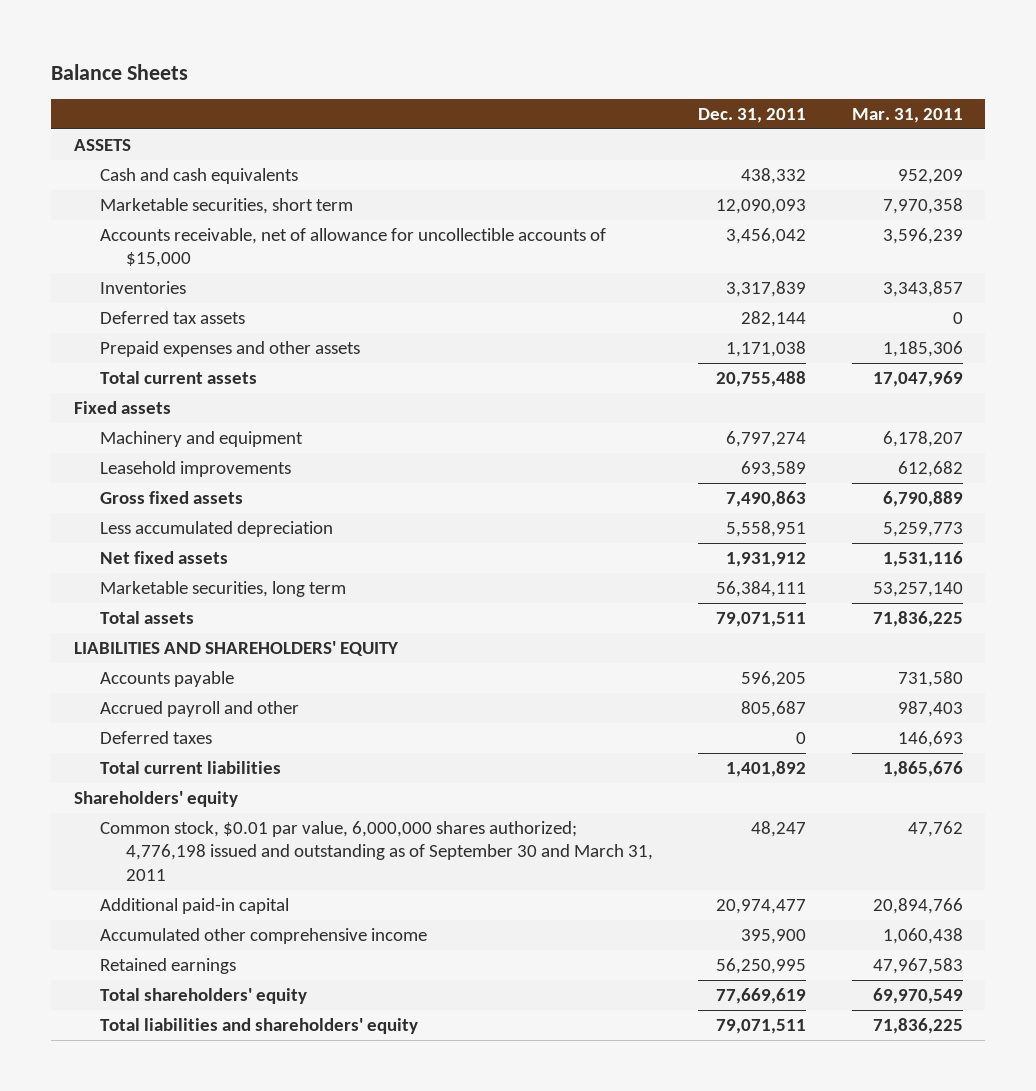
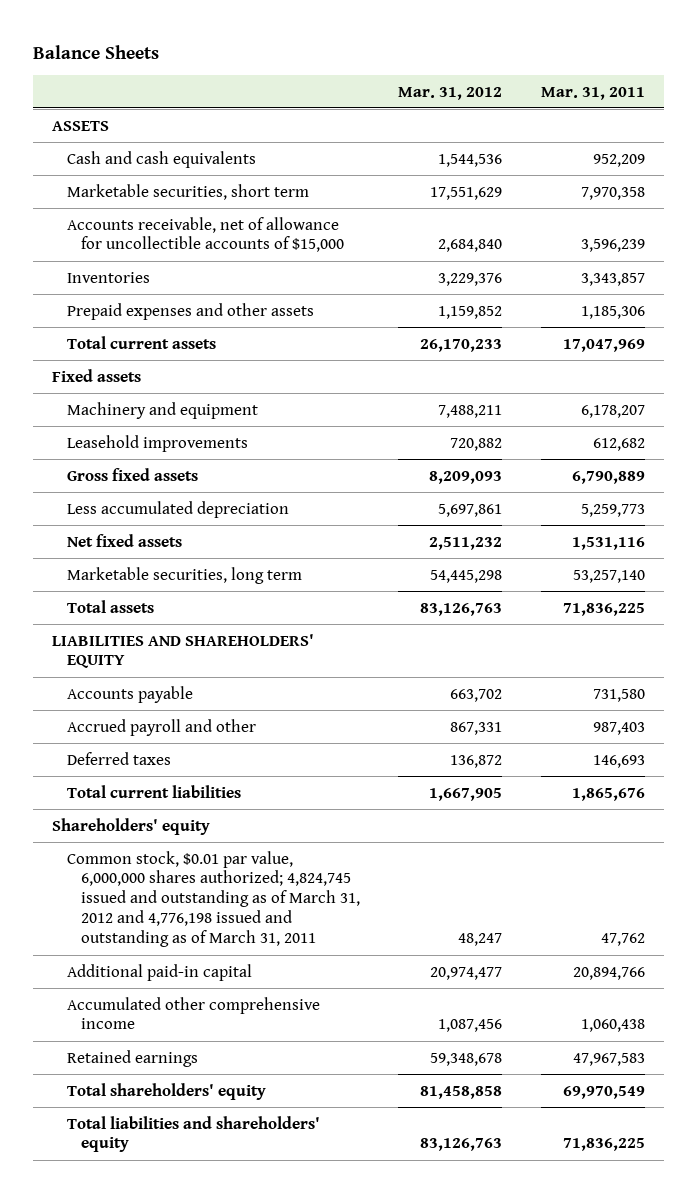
- | Dec. 31, 2011 | Mar. 31, 2011
+ | Mar. 31, 2012 | Mar. 31, 2011
- Deferred tax assets | 282,144 | 0
- Common stock, $0.01 par value, 6,000,000 shares authorized; 4,776,198 issued and outstanding as of September 30 and March 31, 2011 | 48,247 | 47,762
+ Common stock, $0.01 par value, 6,000,000 shares authorized; 4,824,745 issued and outstanding as of March 31, 2012 and 4,776,198 issued and outstanding as of March 31, 2011 | 48,247 | 47,762

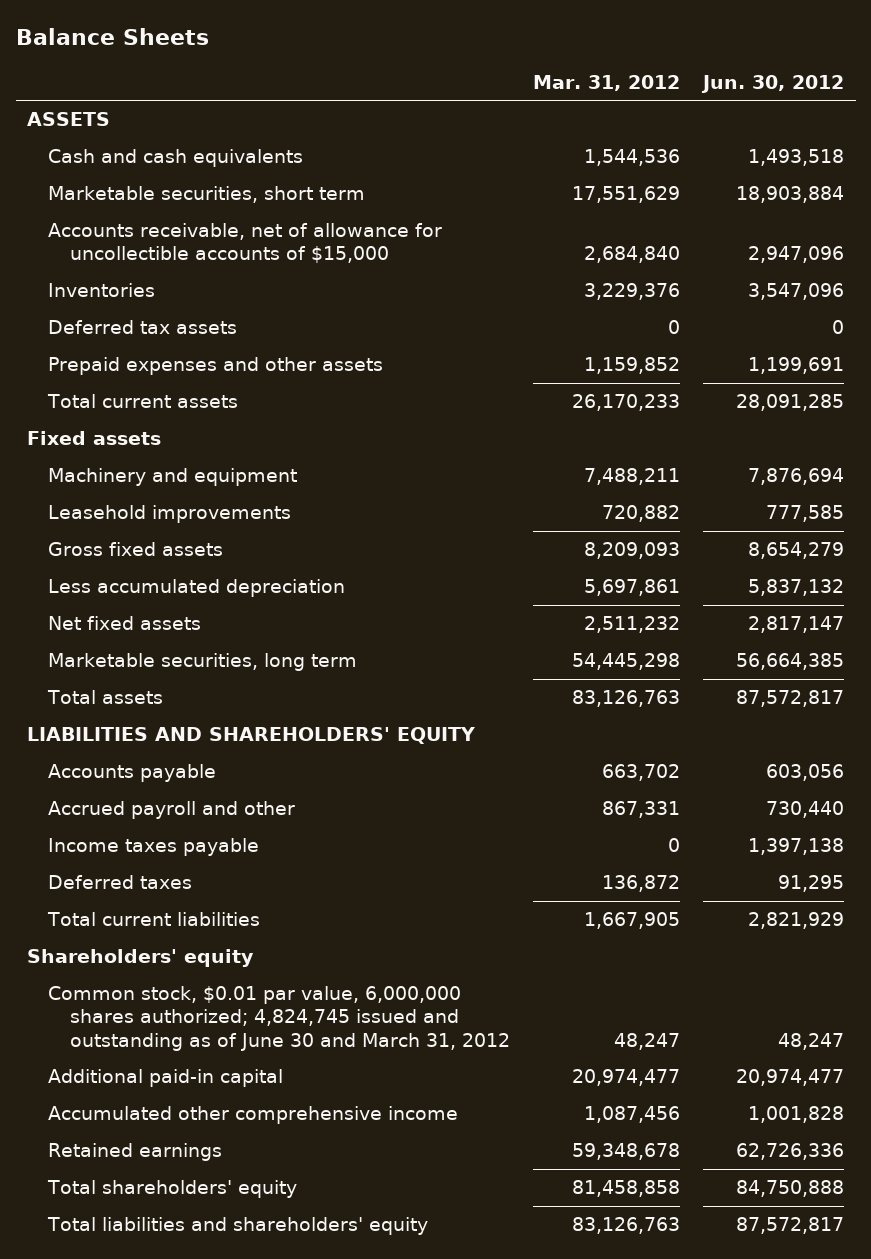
- | Mar. 31, 2012 | Mar. 31, 2011
+ | Mar. 31, 2012 | Jun. 30, 2012
+ Deferred tax assets | 0 | 0
+ Income taxes payable | 0 | 1,397,138
- Common stock, $0.01 par value, 6,000,000 shares authorized; 4,824,745 issued and outstanding as of March 31, 2012 and 4,776,198 issued and outstanding as of March 31, 2011 | 48,247 | 47,762
+ Common stock, $0.01 par value, 6,000,000 shares authorized; 4,824,745 issued and outstanding as of June 30 and March 31, 2012 | 48,247 | 48,247

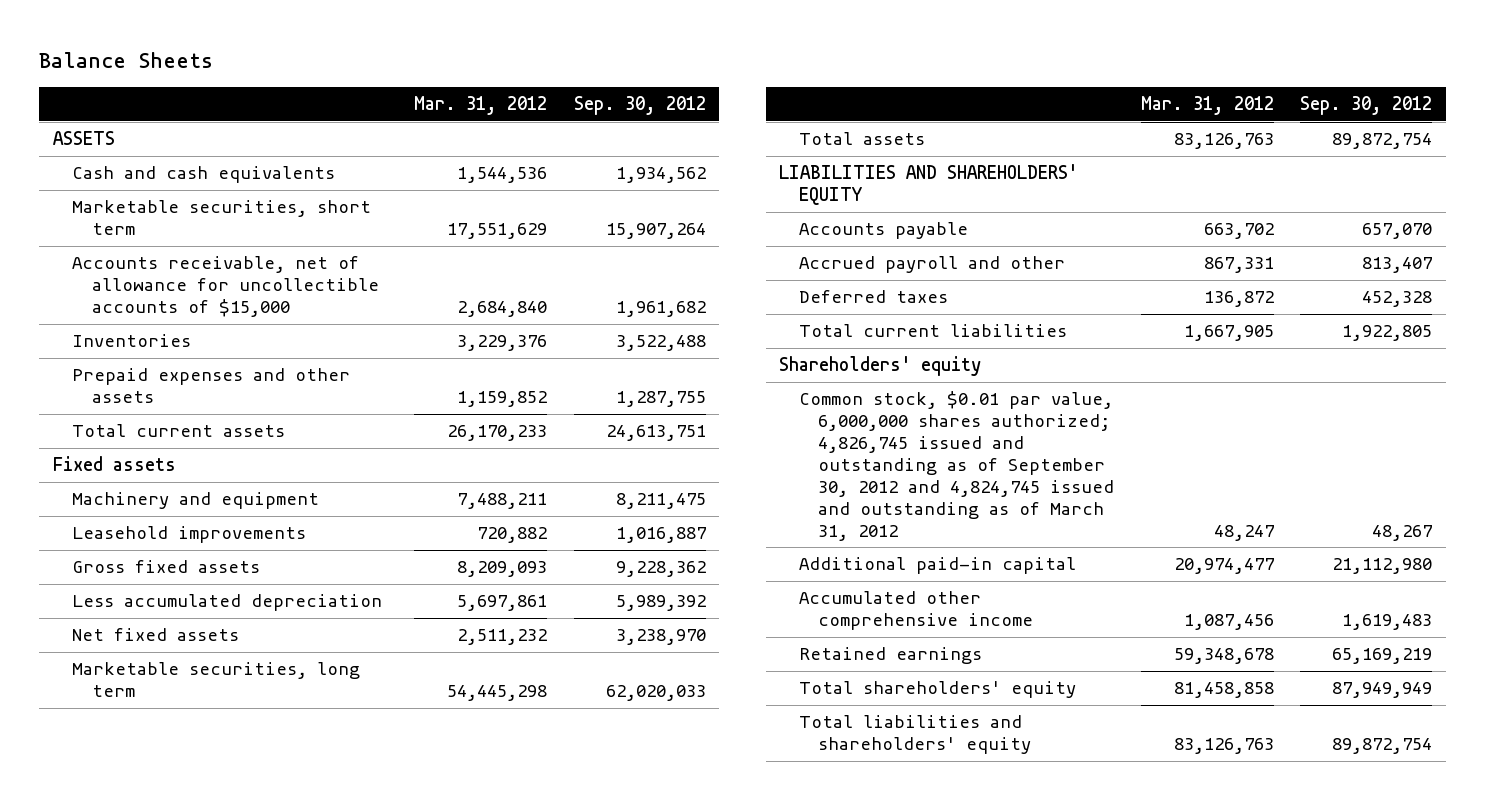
- | Mar. 31, 2012 | Jun. 30, 2012
+ | Mar. 31, 2012 | Sep. 30, 2012
- Deferred tax assets | 0 | 0
- Income taxes payable | 0 | 1,397,138
- Common stock, $0.01 par value, 6,000,000 shares authorized; 4,824,745 issued and outstanding as of June 30 and March 31, 2012 | 48,247 | 48,247
+ Common stock, $0.01 par value, 6,000,000 shares authorized; 4,826,745 issued and outstanding as of September 30, 2012 and 4,824,745 issued and outstanding as of March 31, 2012 | 48,247 | 48,267

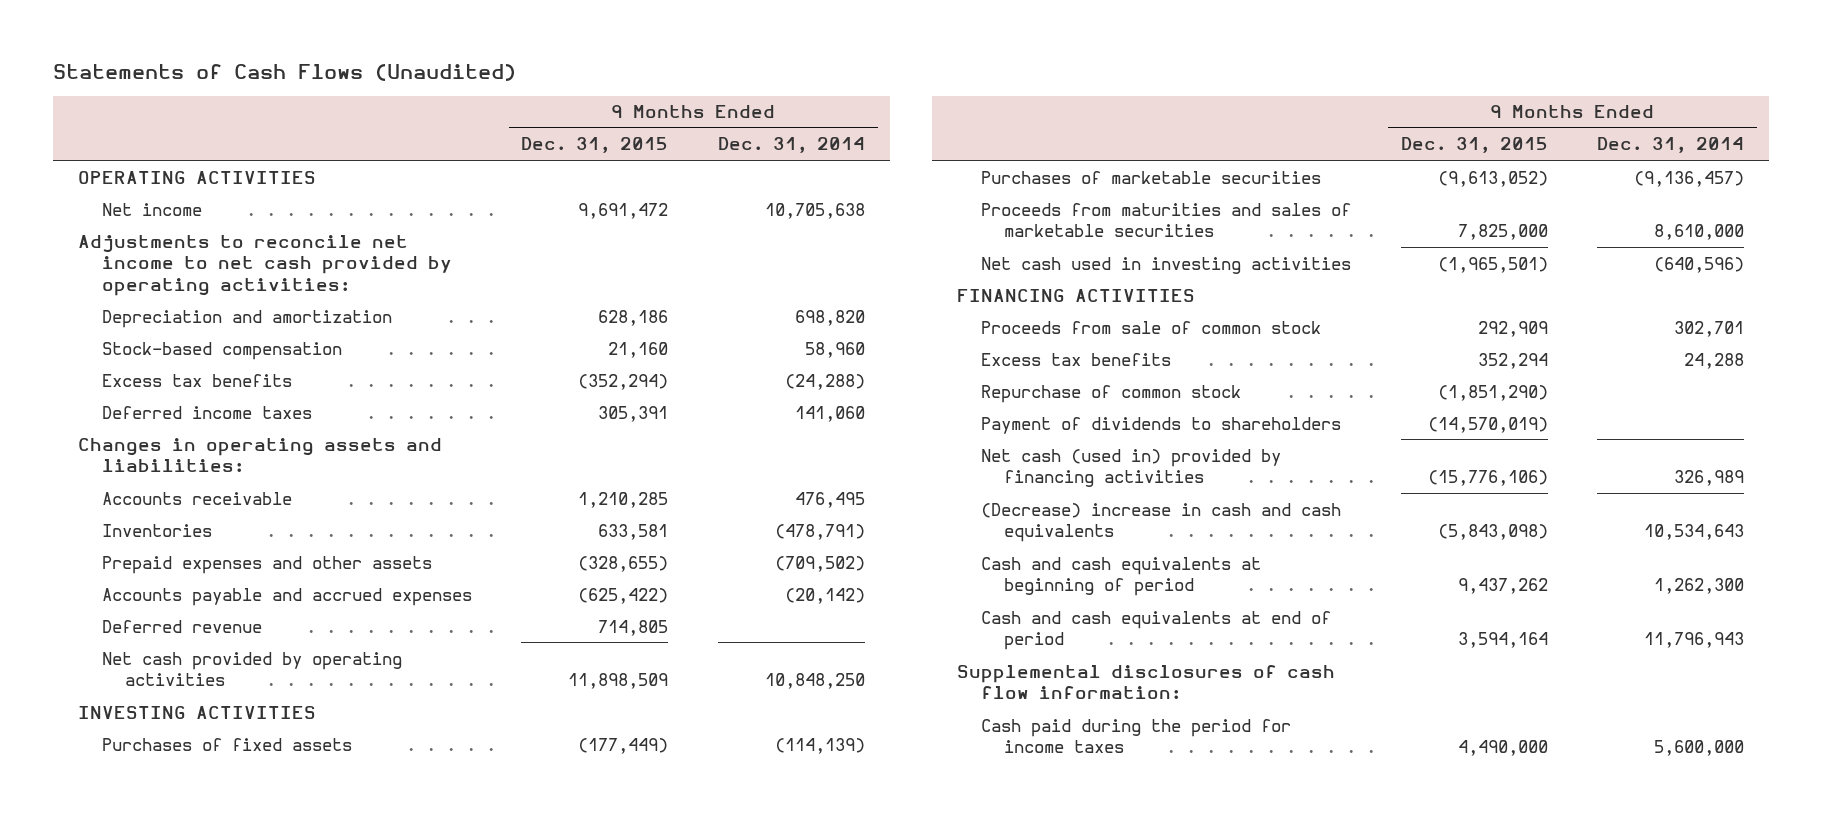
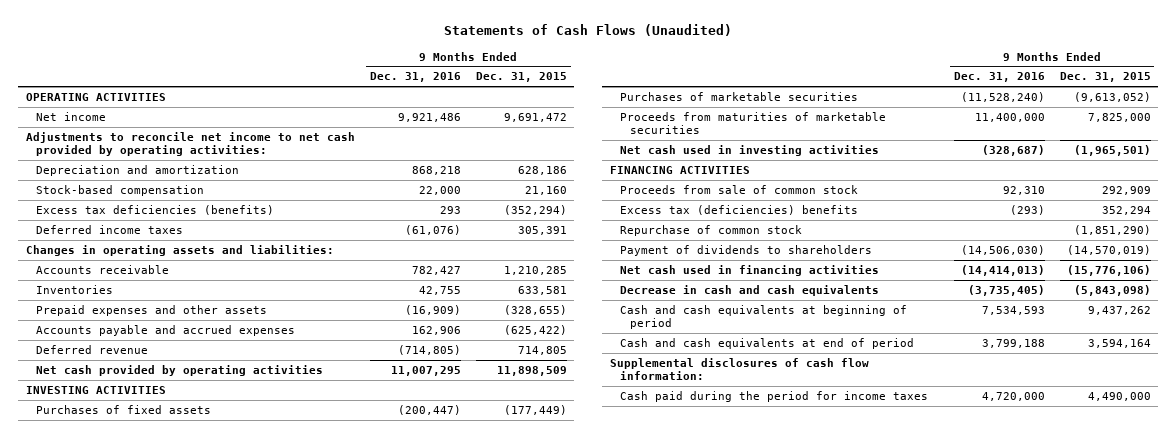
- | 9 Months Ended Dec. 31, 2015 | 9 Months Ended Dec. 31, 2014
+ | 9 Months Ended Dec. 31, 2016 | 9 Months Ended Dec. 31, 2015
- Excess tax benefits | (352,294) | (24,288)
+ Excess tax deficiencies (benefits) | 293 | (352,294)
- Proceeds from maturities and sales of marketable securities | 7,825,000 | 8,610,000
+ Proceeds from maturities of marketable securities | 11,400,000 | 7,825,000
- Excess tax benefits | 352,294 | 24,288
+ Excess tax (deficiencies) benefits | (293) | 352,294
- Net cash (used in) provided by financing activities | (15,776,106) | 326,989
- (Decrease) increase in cash and cash equivalents | (5,843,098) | 10,534,643
+ Net cash used in financing activities | (14,414,013) | (15,776,106)
+ Decrease in cash and cash equivalents | (3,735,405) | (5,843,098)

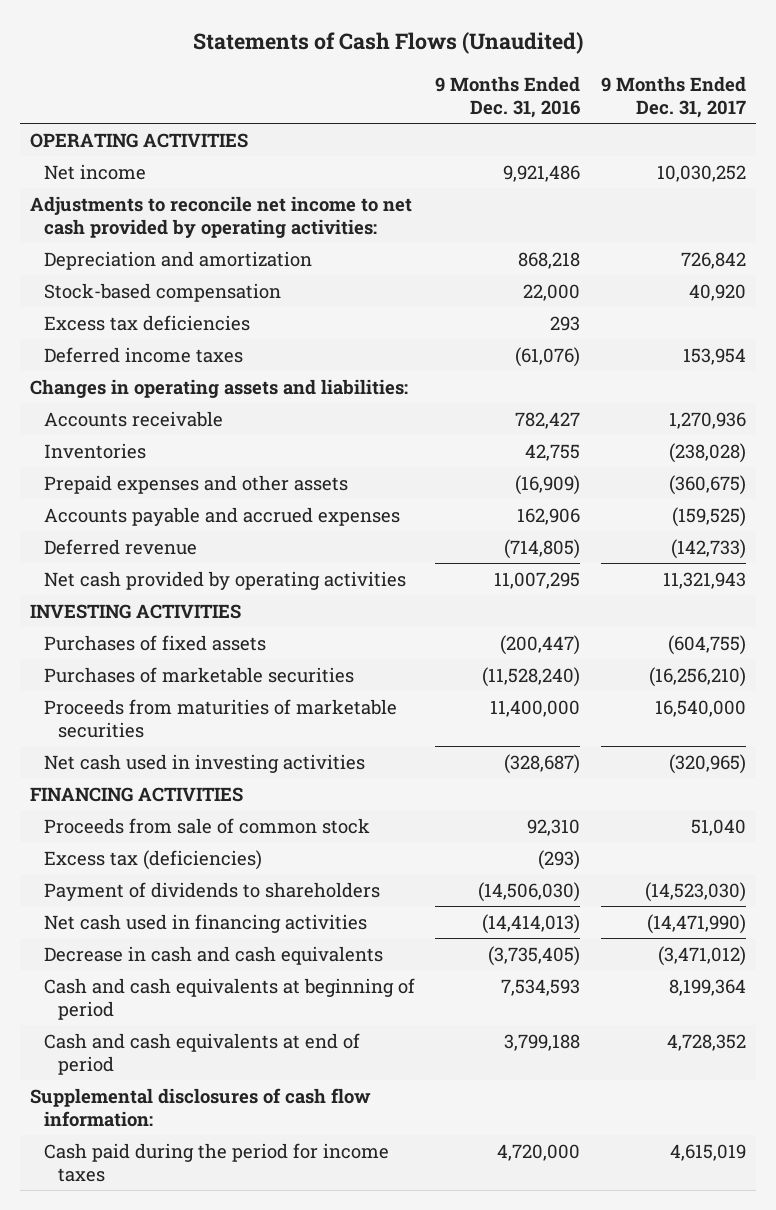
- | 9 Months Ended Dec. 31, 2016 | 9 Months Ended Dec. 31, 2015
+ | 9 Months Ended Dec. 31, 2016 | 9 Months Ended Dec. 31, 2017
- Excess tax deficiencies (benefits) | 293 | (352,294)
+ Excess tax deficiencies | 293 |
- Excess tax (deficiencies) benefits | (293) | 352,294
- Repurchase of common stock | | (1,851,290)
+ Excess tax (deficiencies) | (293) |

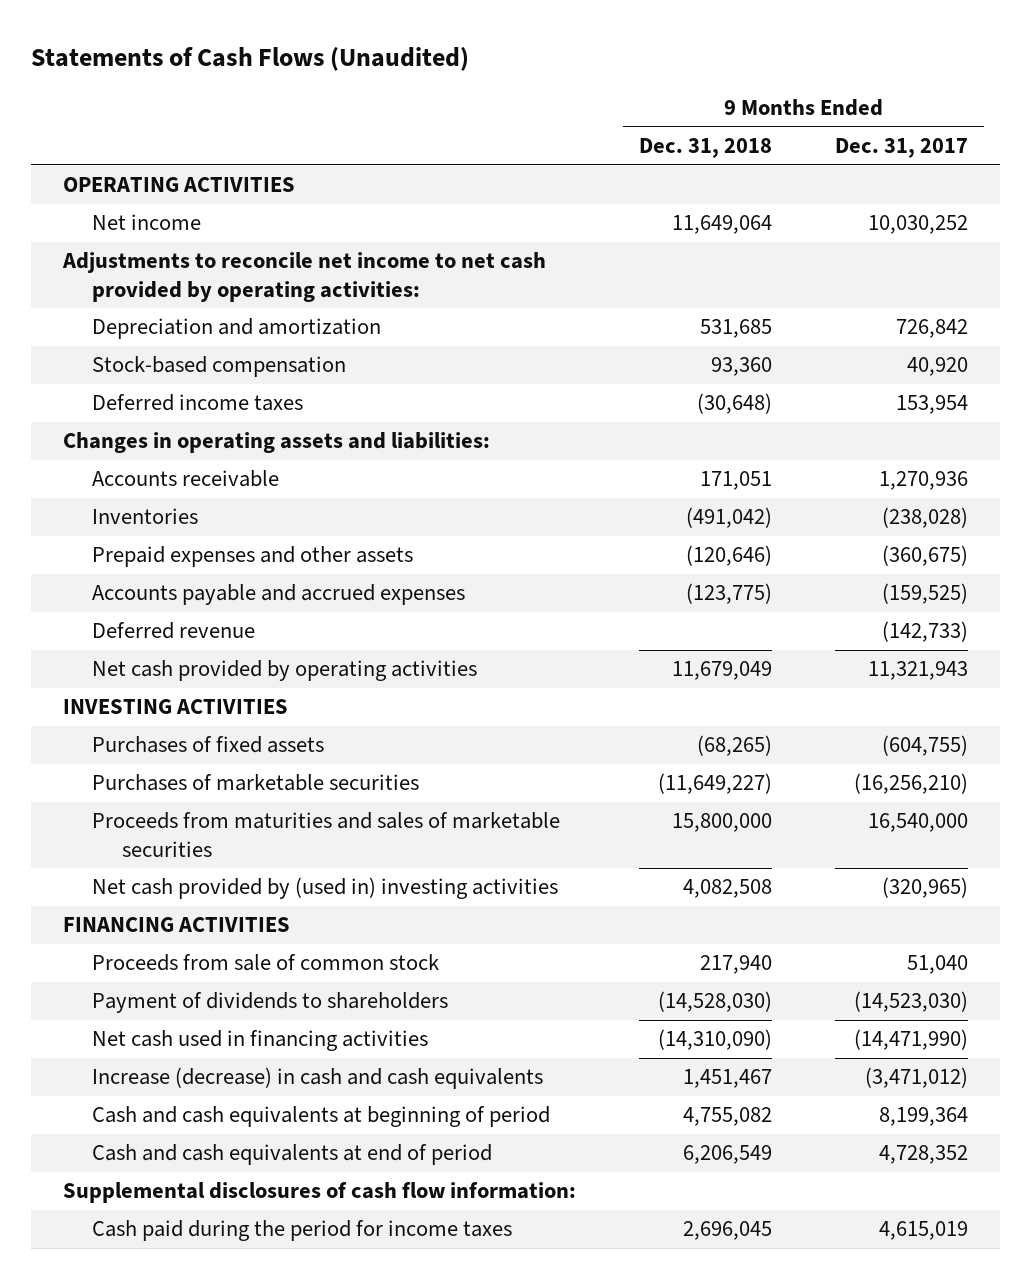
- | 9 Months Ended Dec. 31, 2016 | 9 Months Ended Dec. 31, 2017
+ | 9 Months Ended Dec. 31, 2018 | 9 Months Ended Dec. 31, 2017
- Excess tax deficiencies | 293 |
- Proceeds from maturities of marketable securities | 11,400,000 | 16,540,000
- Net cash used in investing activities | (328,687) | (320,965)
+ Proceeds from maturities and sales of marketable securities | 15,800,000 | 16,540,000
+ Net cash provided by (used in) investing activities | 4,082,508 | (320,965)
- Excess tax (deficiencies) | (293) |
- Decrease in cash and cash equivalents | (3,735,405) | (3,471,012)
+ Increase (decrease) in cash and cash equivalents | 1,451,467 | (3,471,012)

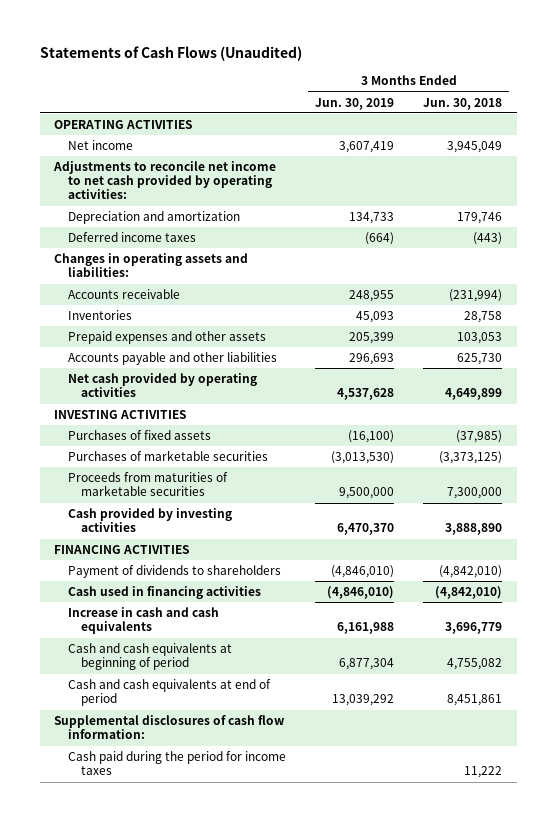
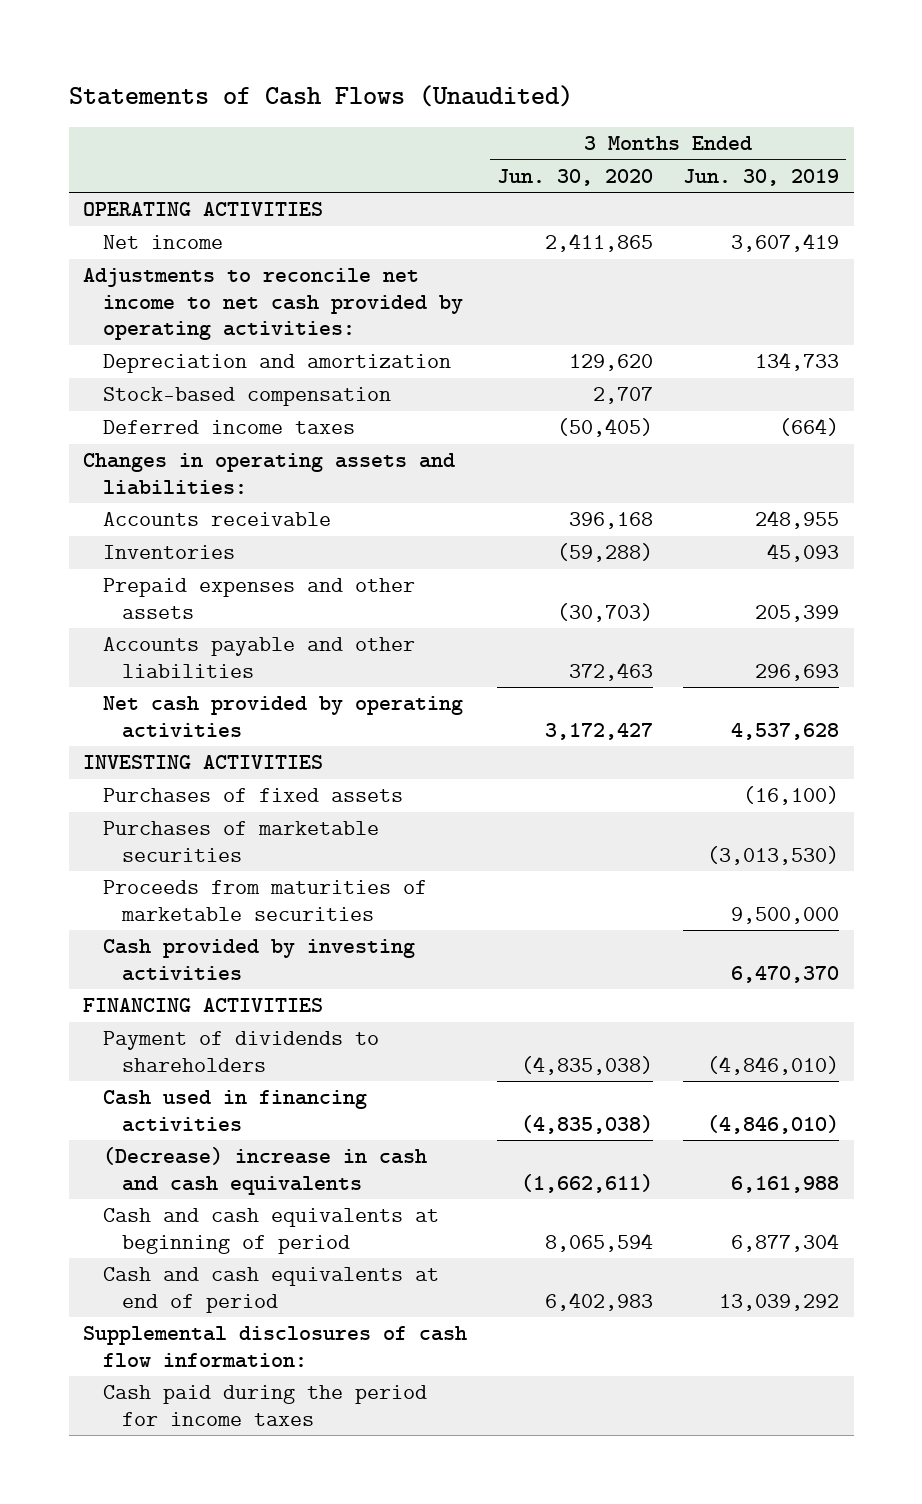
- | 3 Months Ended Jun. 30, 2019 | 3 Months Ended Jun. 30, 2018
+ | 3 Months Ended Jun. 30, 2020 | 3 Months Ended Jun. 30, 2019
+ Stock-based compensation | 2,707 |
- Increase in cash and cash equivalents | 6,161,988 | 3,696,779
+ (Decrease) increase in cash and cash equivalents | (1,662,611) | 6,161,988

